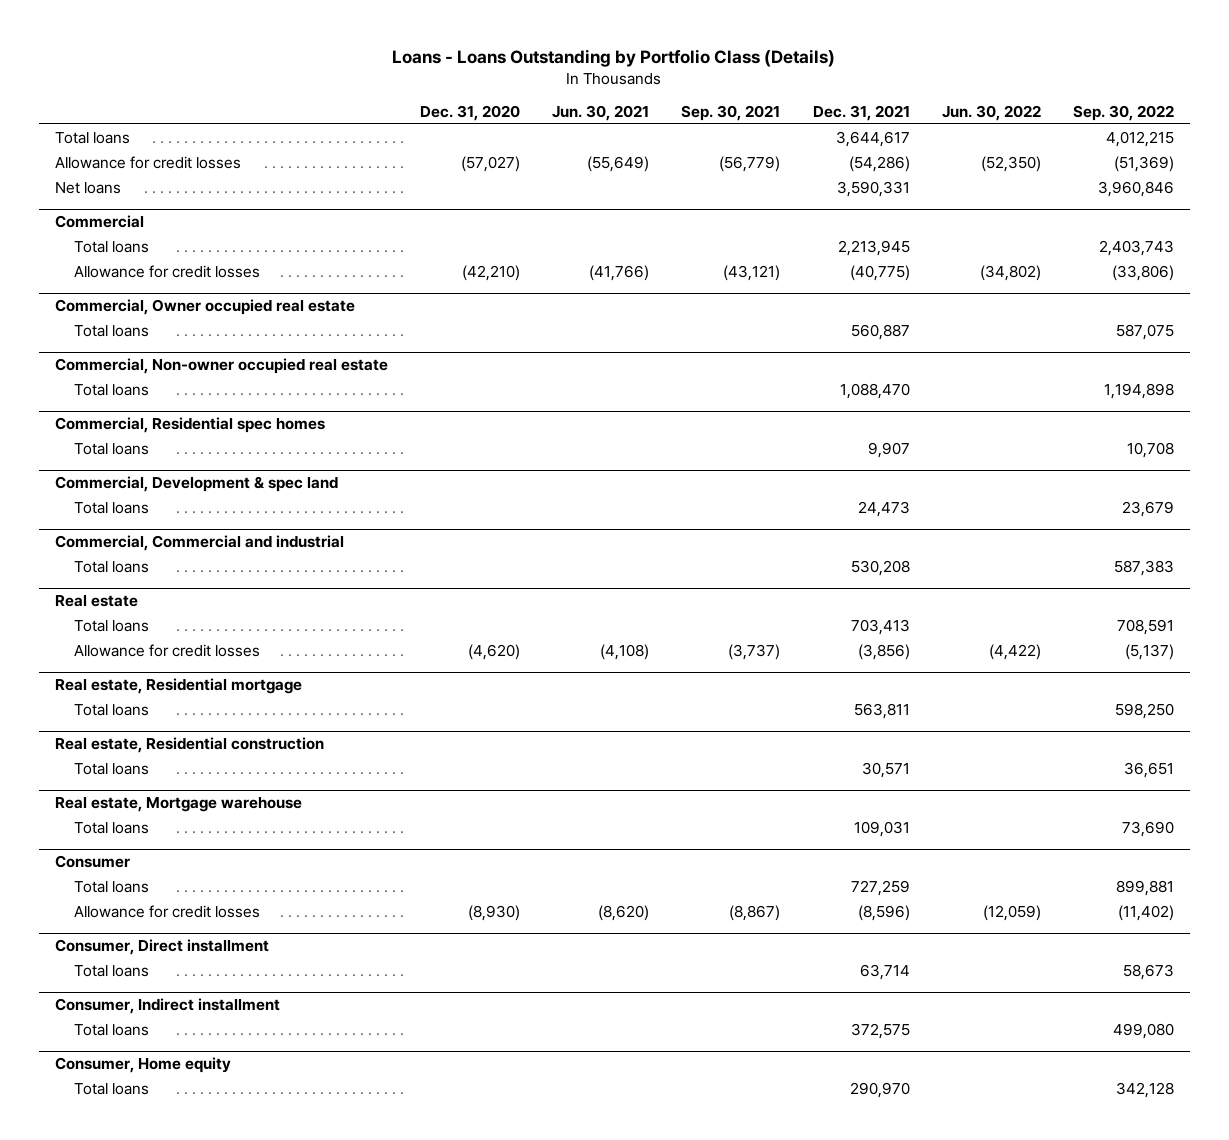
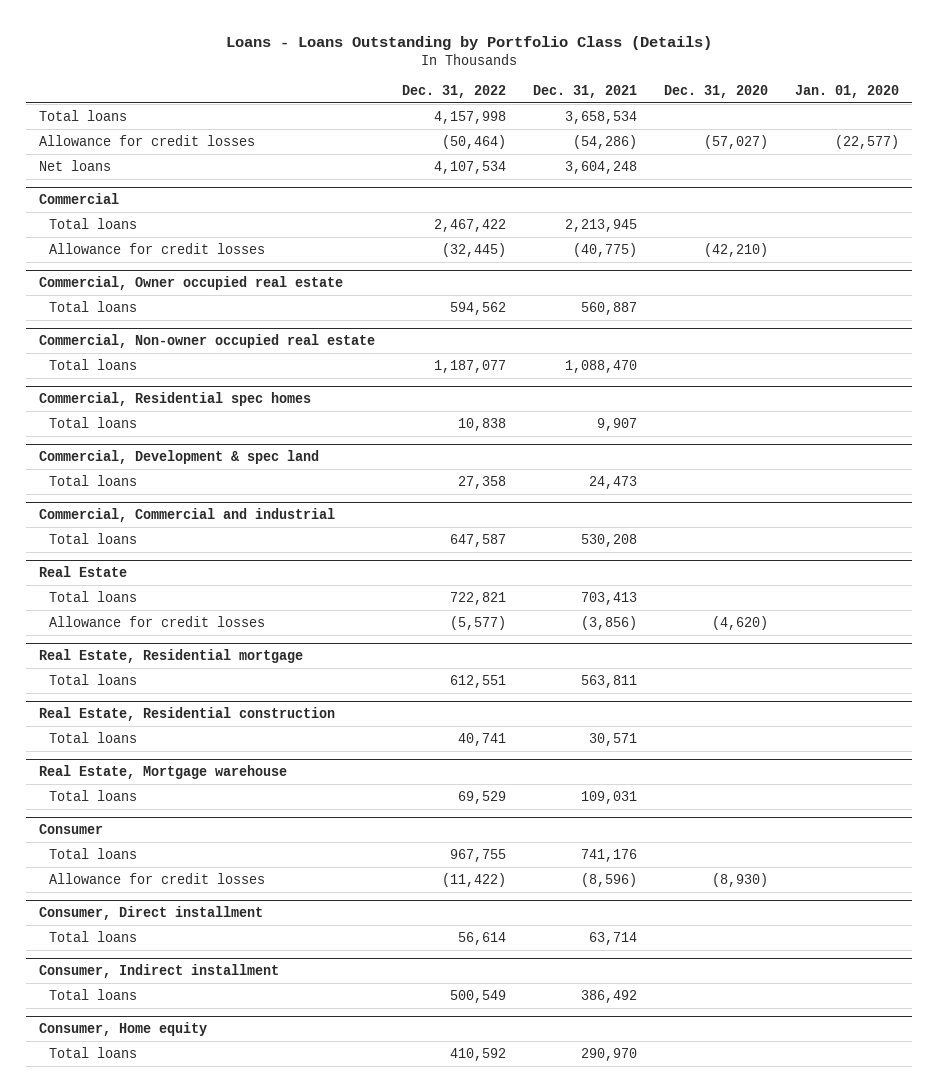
- | Dec. 31, 2020 | Jun. 30, 2021 | Sep. 30, 2021 | Dec. 31, 2021 | Jun. 30, 2022 | Sep. 30, 2022
+ | Dec. 31, 2022 | Dec. 31, 2021 | Dec. 31, 2020 | Jan. 01, 2020
- Total loans | | | | 3,644,617 | | 4,012,215
+ Total loans | 4,157,998 | 3,658,534 | |
- Net loans | | | | 3,590,331 | | 3,960,846
+ Net loans | 4,107,534 | 3,604,248 | |
- Real estate
+ Real Estate
- Real estate, Residential mortgage
+ Real Estate, Residential mortgage
- Real estate, Residential construction
+ Real Estate, Residential construction
- Real estate, Mortgage warehouse
+ Real Estate, Mortgage warehouse
@ Consumer
- Total loans | | | | 727,259 | | 899,881
+ Total loans | 967,755 | 741,176 | |
@ Consumer, Indirect installment
- Total loans | | | | 372,575 | | 499,080
+ Total loans | 500,549 | 386,492 | |

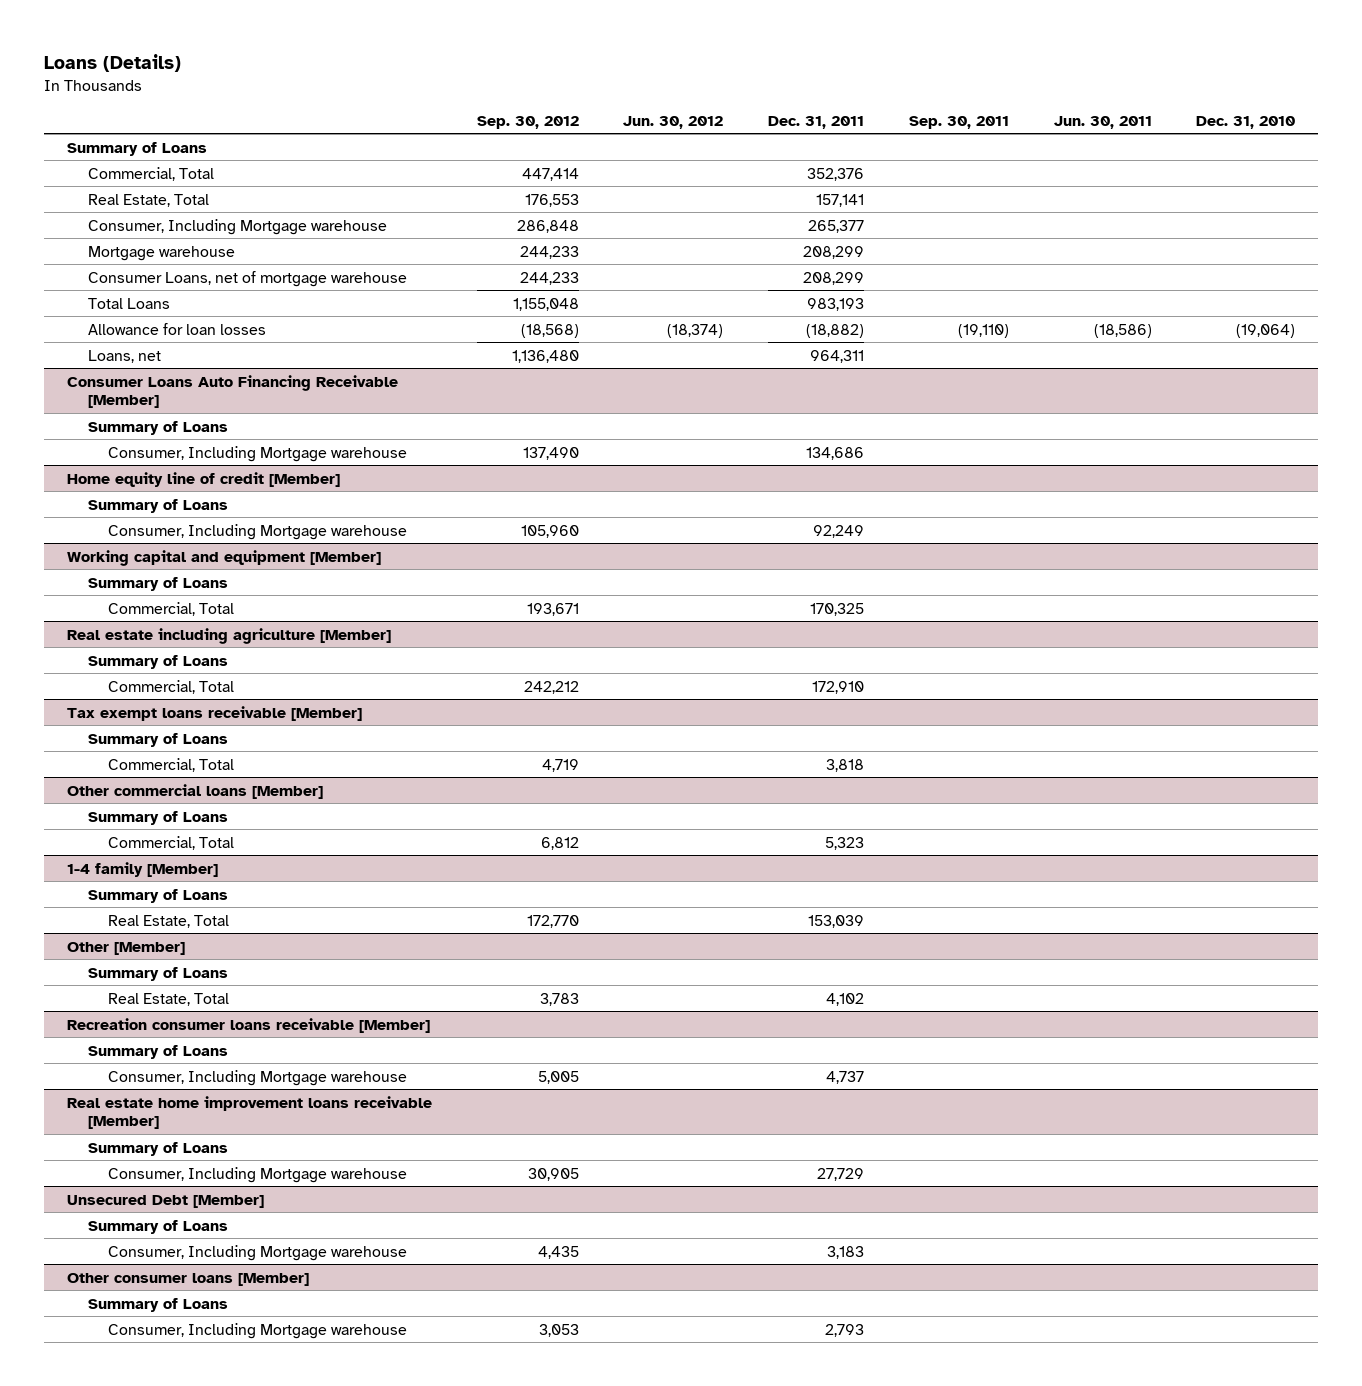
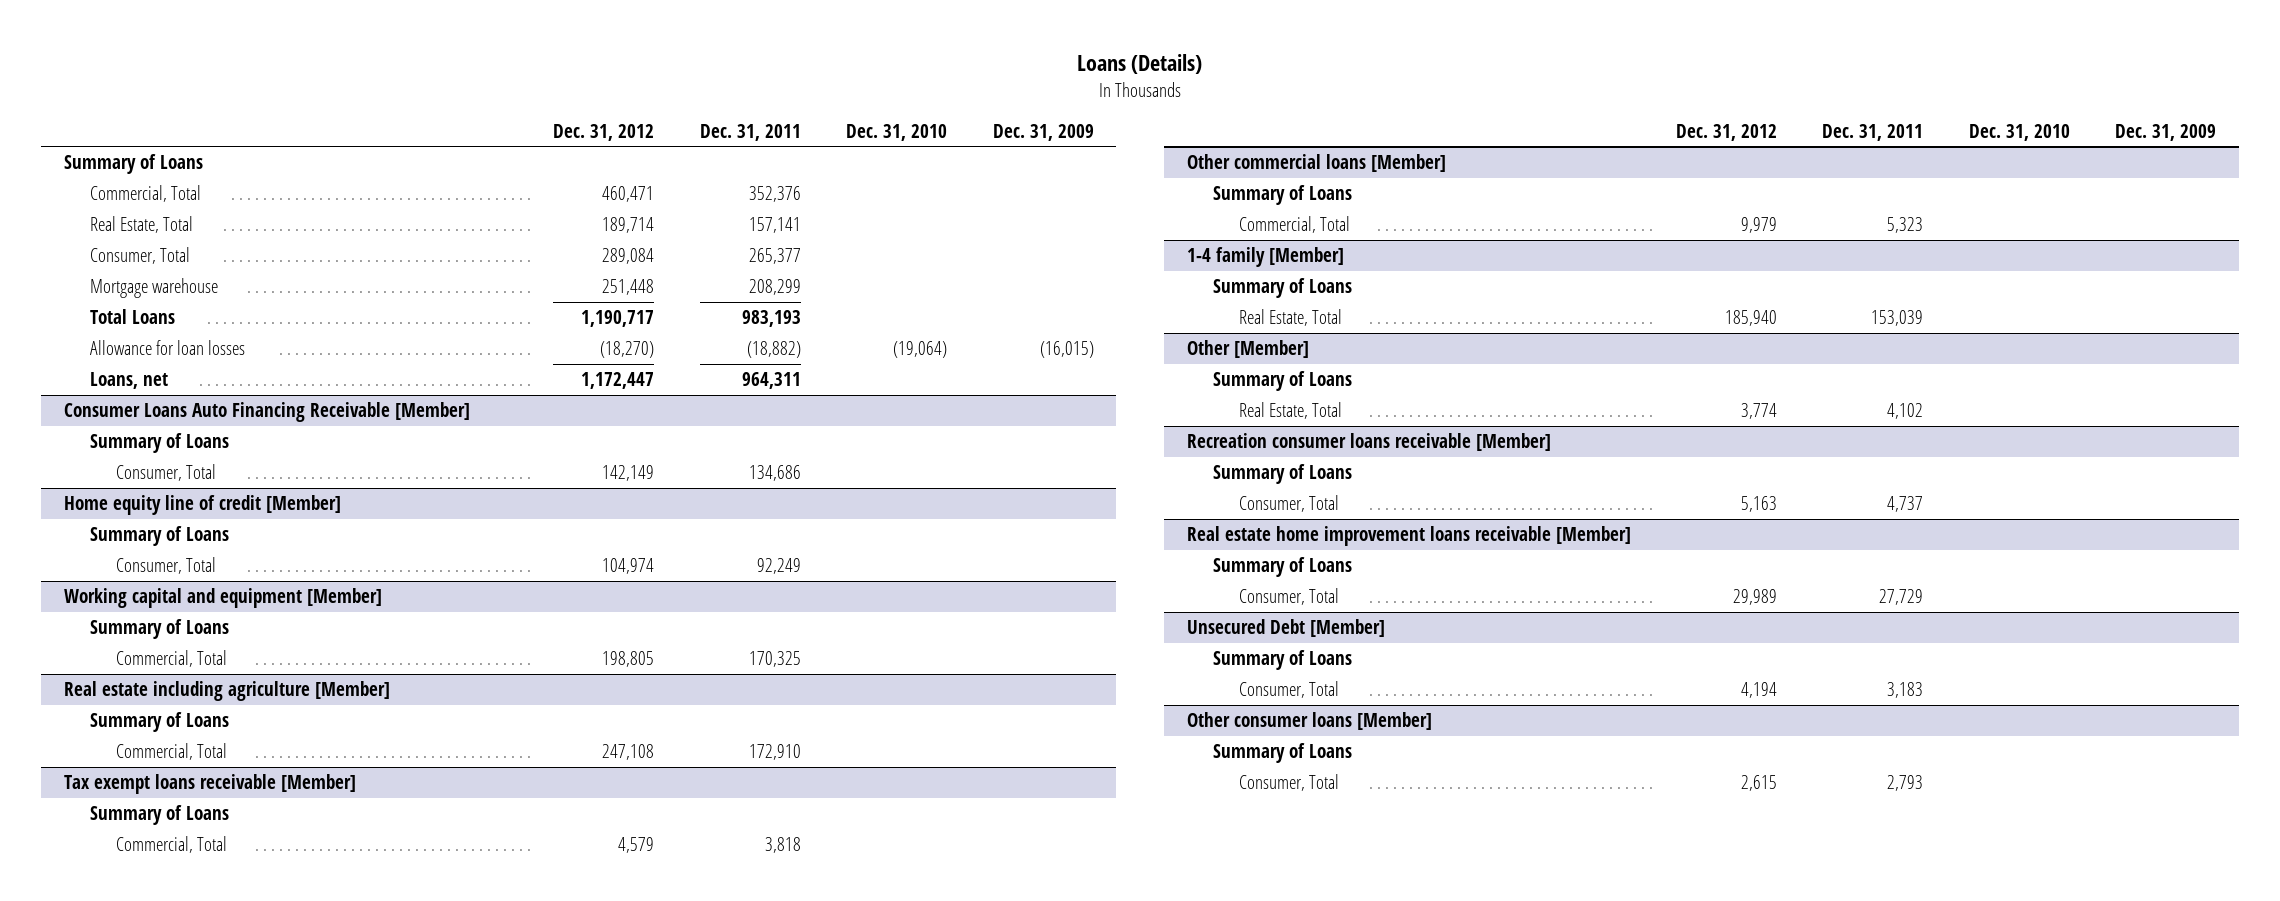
- | Sep. 30, 2012 | Jun. 30, 2012 | Dec. 31, 2011 | Sep. 30, 2011 | Jun. 30, 2011 | Dec. 31, 2010
+ | Dec. 31, 2012 | Dec. 31, 2011 | Dec. 31, 2010 | Dec. 31, 2009
- Consumer, Including Mortgage warehouse | 286,848 | | 265,377 | | |
+ Consumer, Total | 289,084 | 265,377 | |
- Consumer Loans, net of mortgage warehouse | 244,233 | | 208,299 | | |
@ Consumer Loans Auto Financing Receivable [Member]
- Consumer, Including Mortgage warehouse | 137,490 | | 134,686 | | |
+ Consumer, Total | 142,149 | 134,686 | |
@ Home equity line of credit [Member]
- Consumer, Including Mortgage warehouse | 105,960 | | 92,249 | | |
+ Consumer, Total | 104,974 | 92,249 | |
@ Recreation consumer loans receivable [Member]
- Consumer, Including Mortgage warehouse | 5,005 | | 4,737 | | |
+ Consumer, Total | 5,163 | 4,737 | |
@ Real estate home improvement loans receivable [Member]
- Consumer, Including Mortgage warehouse | 30,905 | | 27,729 | | |
+ Consumer, Total | 29,989 | 27,729 | |
@ Unsecured Debt [Member]
- Consumer, Including Mortgage warehouse | 4,435 | | 3,183 | | |
+ Consumer, Total | 4,194 | 3,183 | |
@ Other consumer loans [Member]
- Consumer, Including Mortgage warehouse | 3,053 | | 2,793 | | |
+ Consumer, Total | 2,615 | 2,793 | |

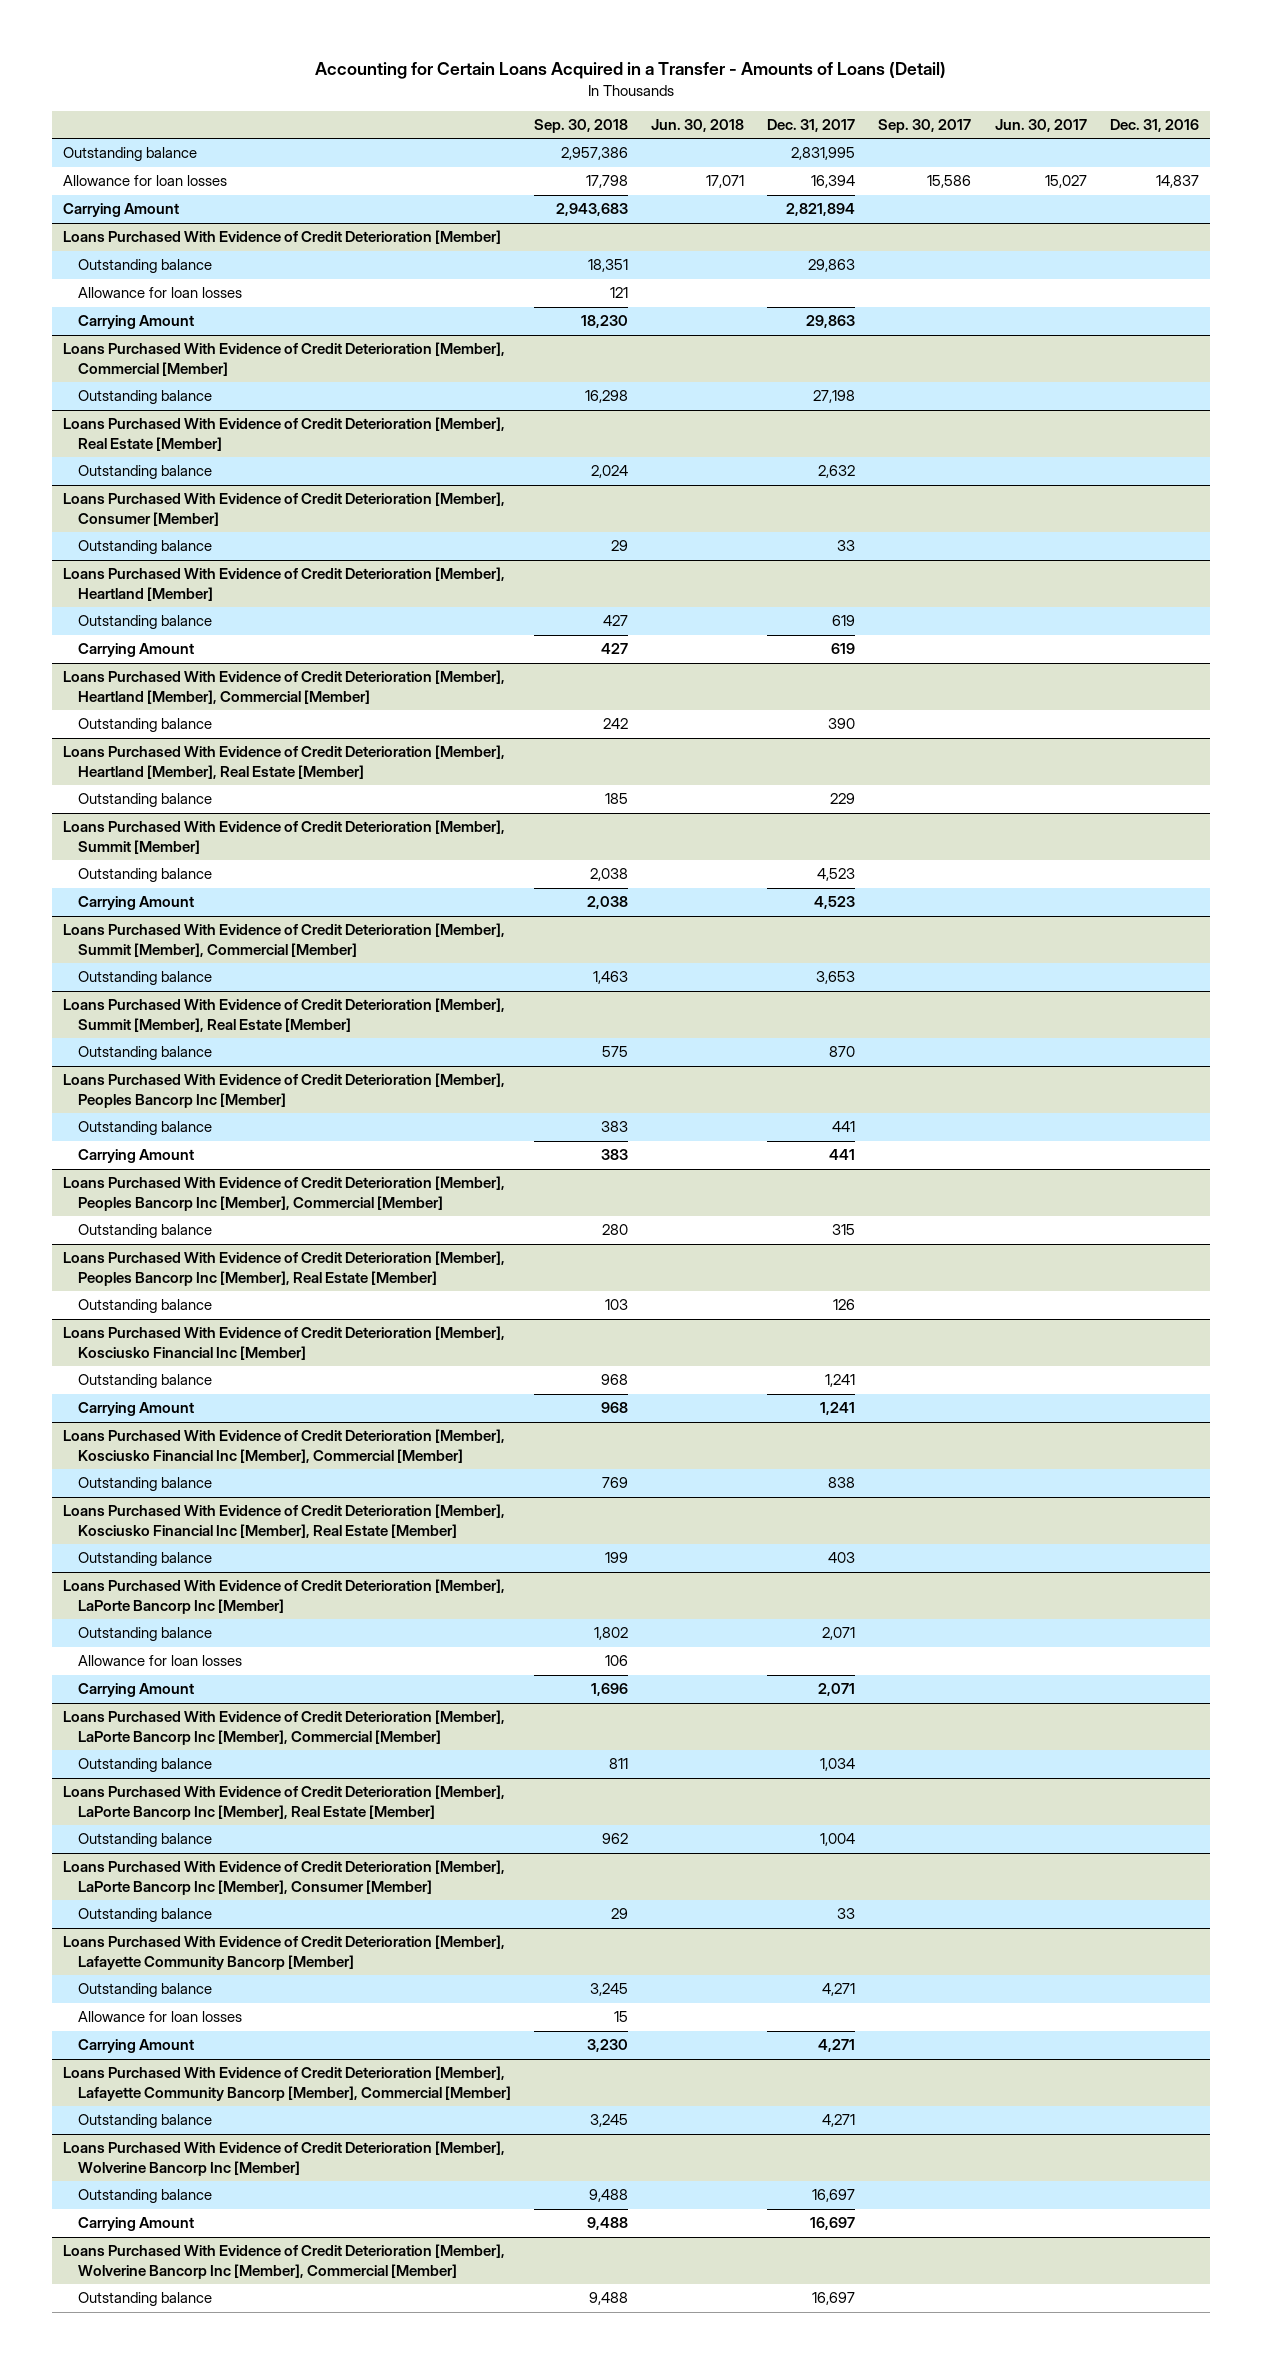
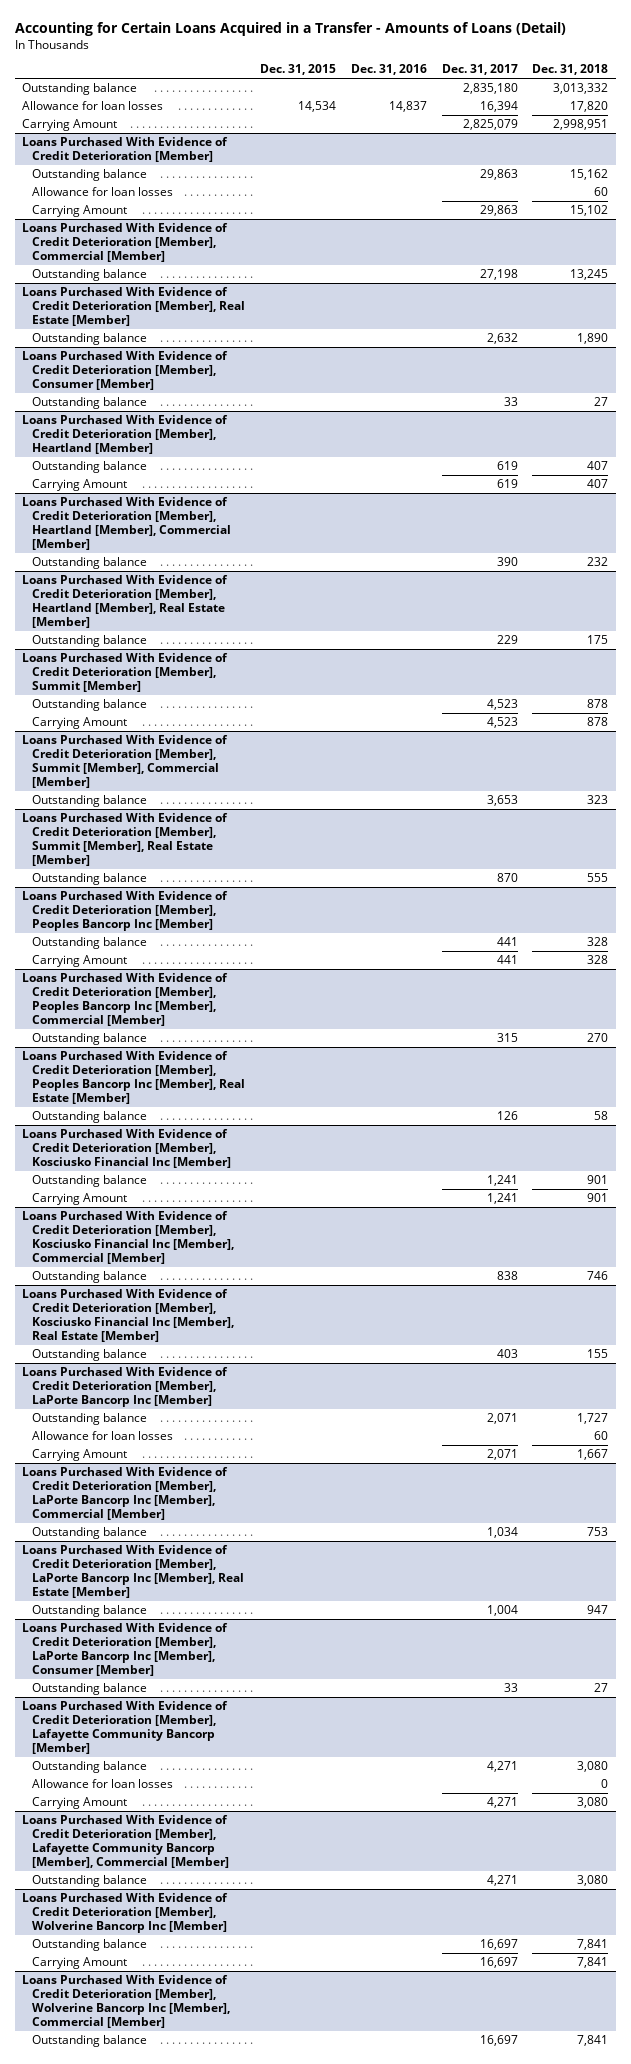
- | Sep. 30, 2018 | Jun. 30, 2018 | Dec. 31, 2017 | Sep. 30, 2017 | Jun. 30, 2017 | Dec. 31, 2016
+ | Dec. 31, 2015 | Dec. 31, 2016 | Dec. 31, 2017 | Dec. 31, 2018
- Outstanding balance | 2,957,386 | | 2,831,995 | | |
+ Outstanding balance | | | 2,835,180 | 3,013,332
- Carrying Amount | 2,943,683 | | 2,821,894 | | |
+ Carrying Amount | | | 2,825,079 | 2,998,951

